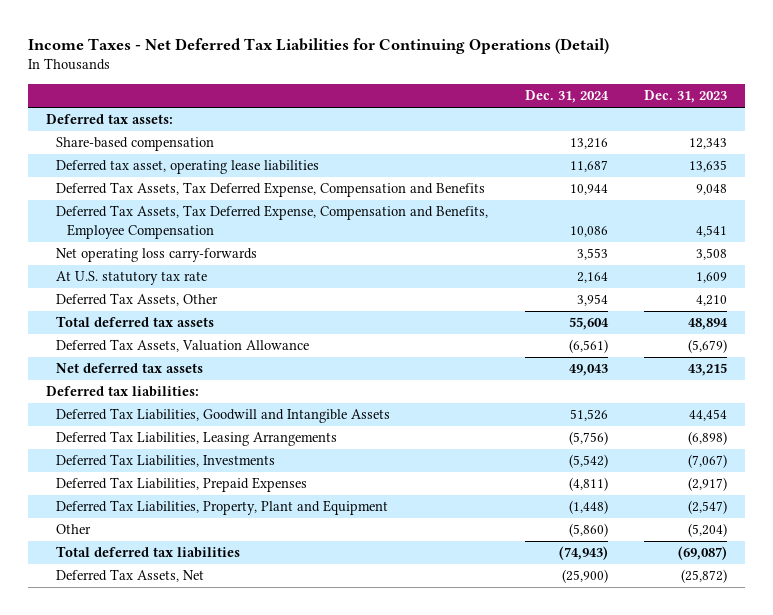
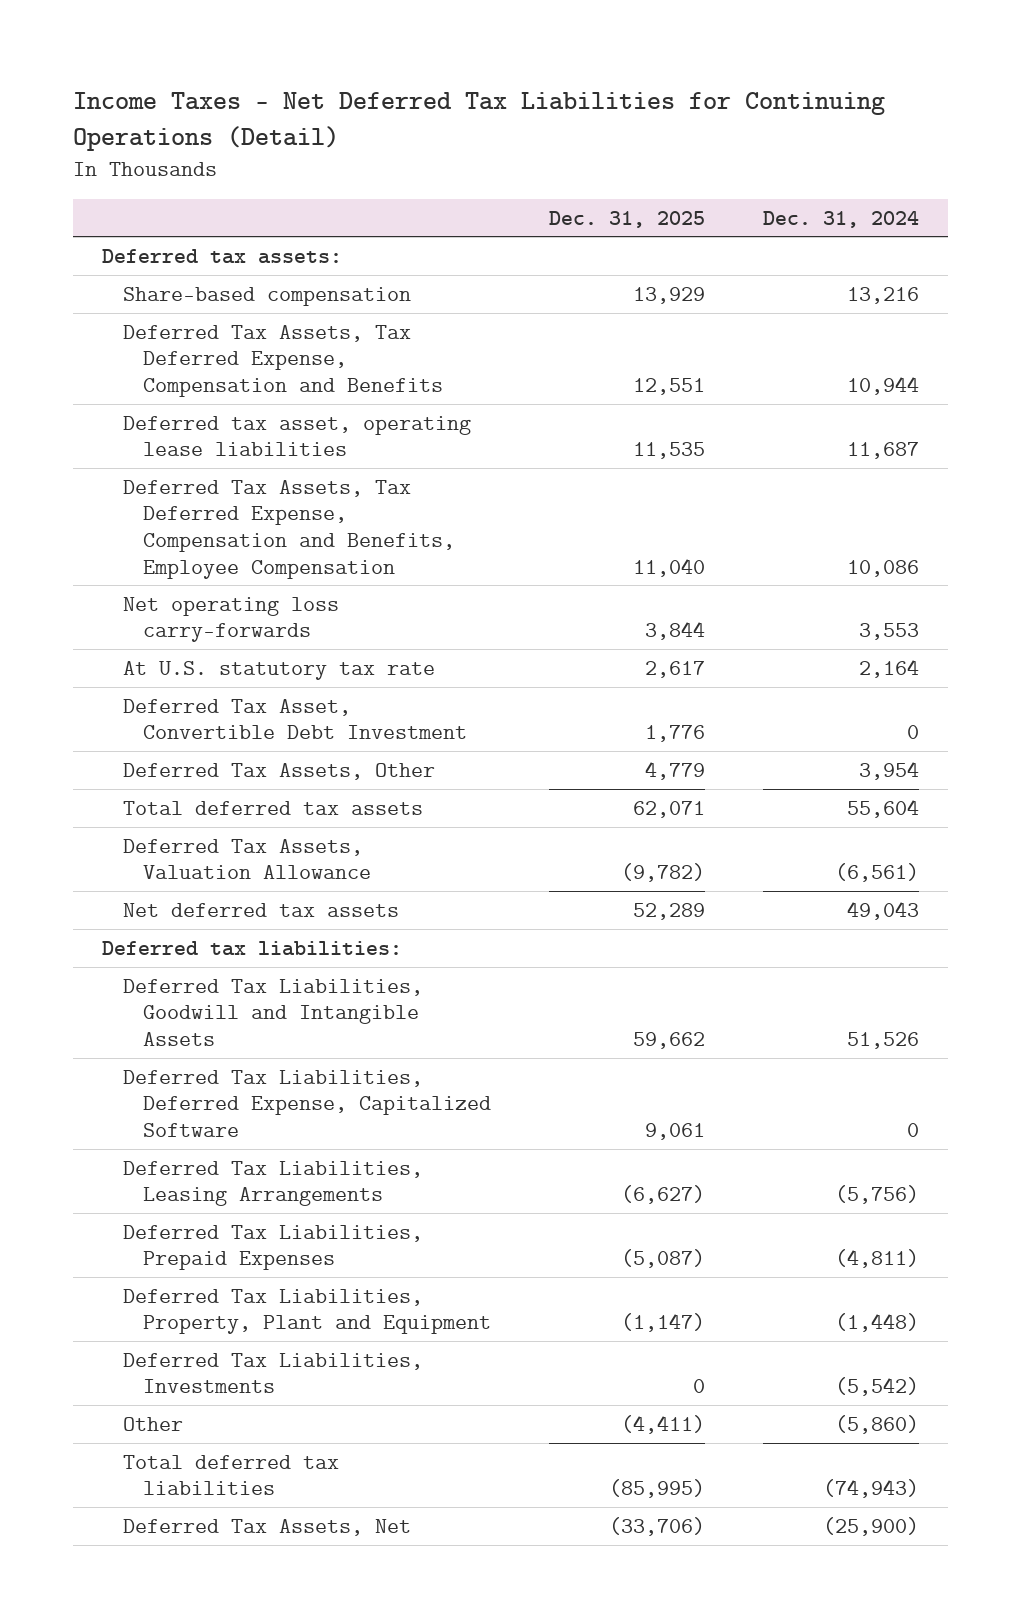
- | Dec. 31, 2024 | Dec. 31, 2023
+ | Dec. 31, 2025 | Dec. 31, 2024
moved down: Deferred tax asset, operating lease liabilities | 11,535 | 11,687
+ Deferred Tax Asset, Convertible Debt Investment | 1,776 | 0
+ Deferred Tax Liabilities, Deferred Expense, Capitalized Software | 9,061 | 0
moved down: Deferred Tax Liabilities, Investments | 0 | (5,542)

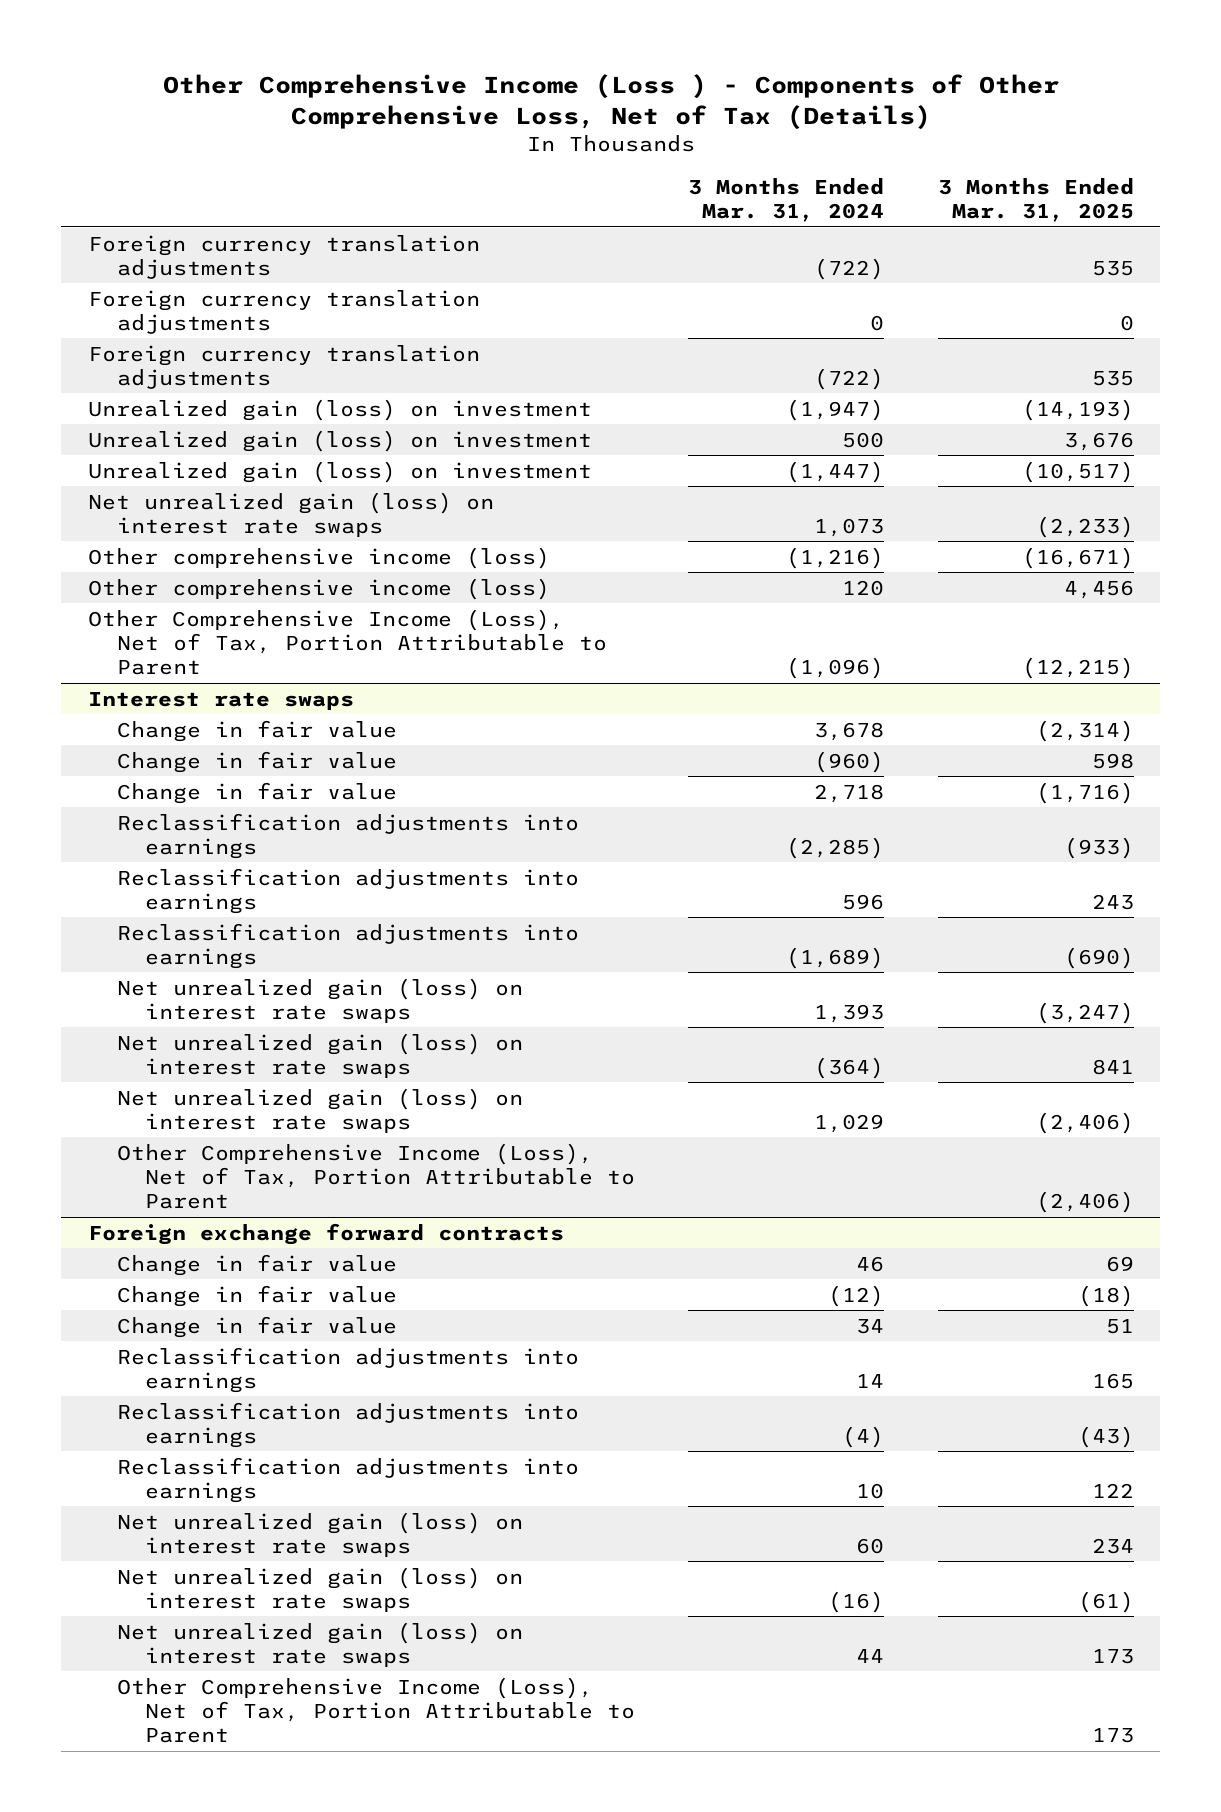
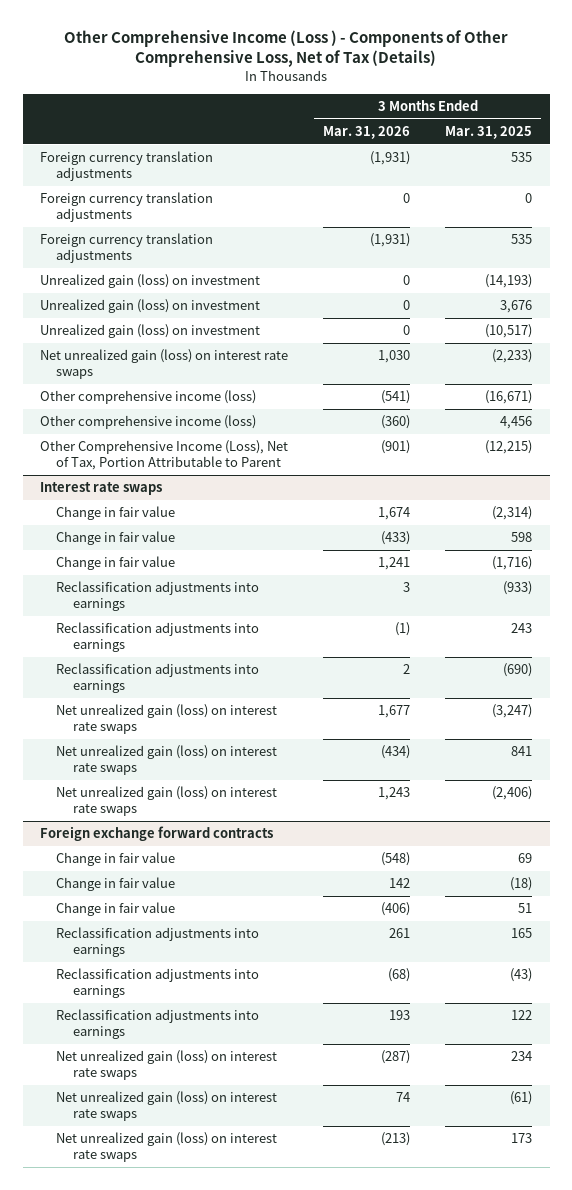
- | 3 Months Ended Mar. 31, 2024 | 3 Months Ended Mar. 31, 2025
+ | 3 Months Ended Mar. 31, 2026 | 3 Months Ended Mar. 31, 2025
@ Interest rate swaps
- Other Comprehensive Income (Loss), Net of Tax, Portion Attributable to Parent | | (2,406)
@ Foreign exchange forward contracts
- Other Comprehensive Income (Loss), Net of Tax, Portion Attributable to Parent | | 173

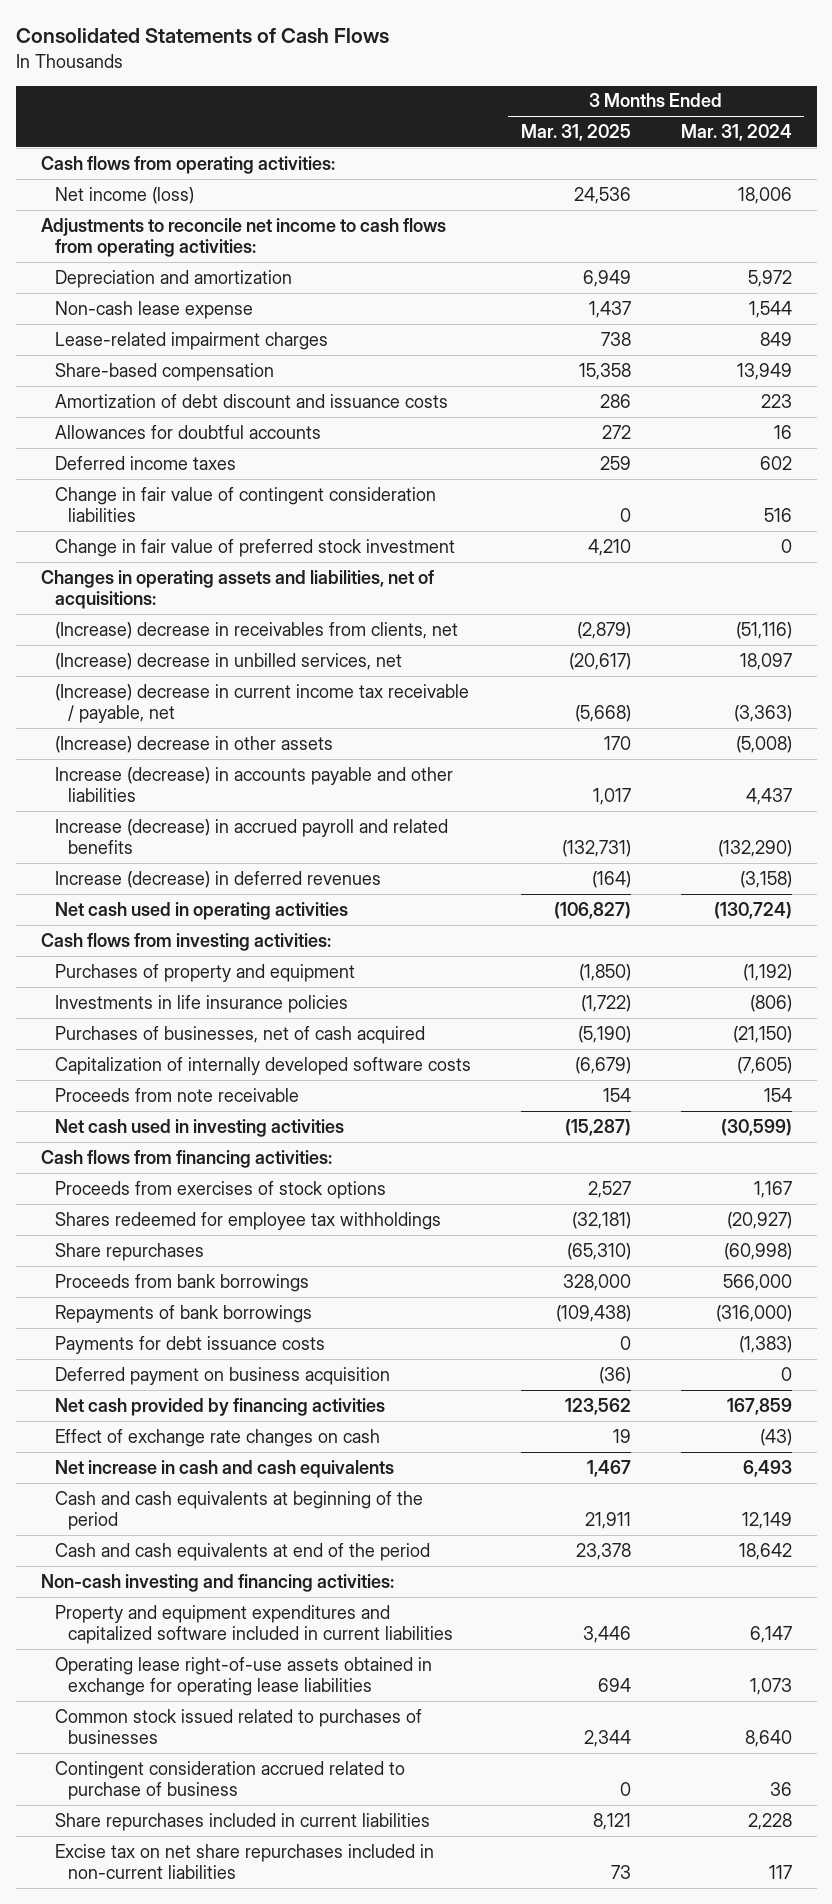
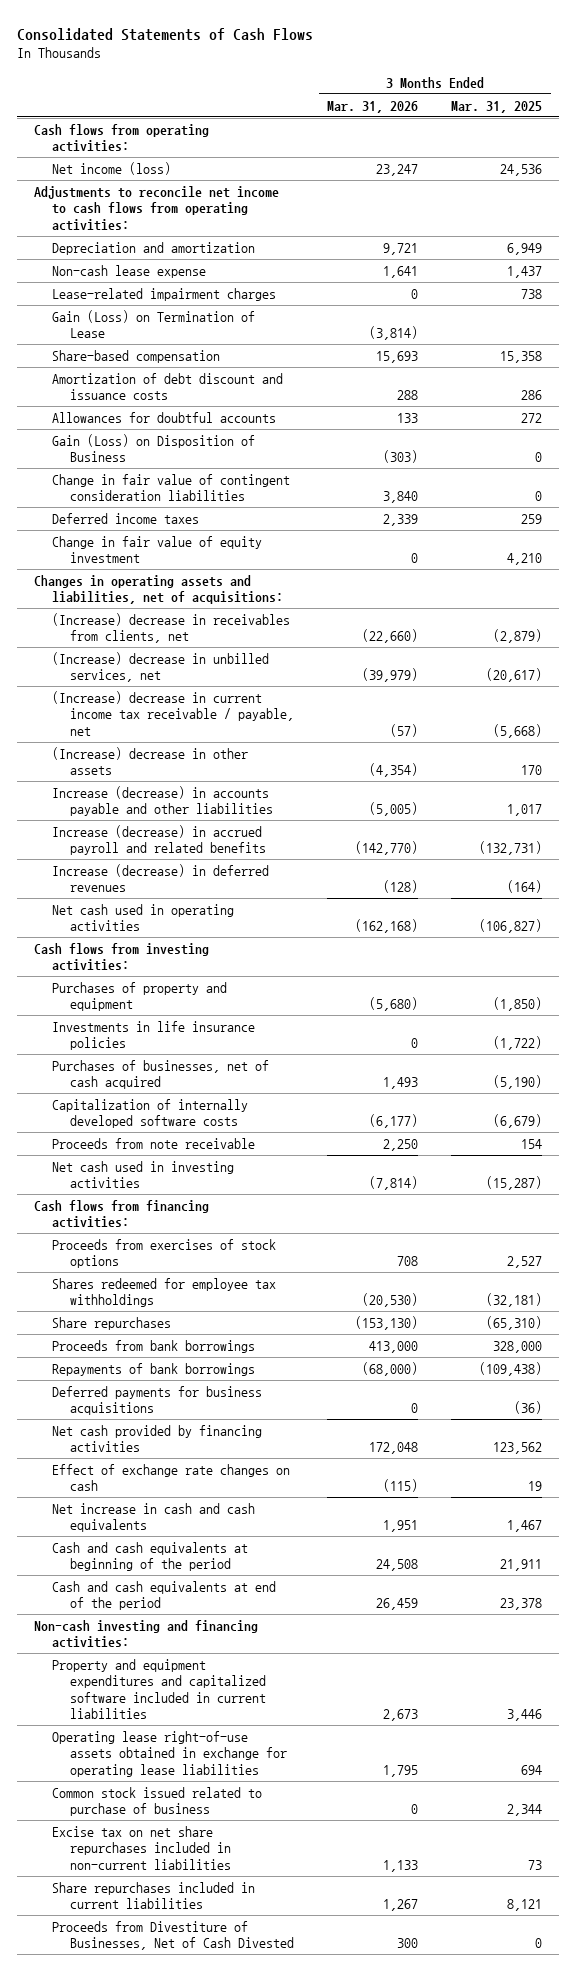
- | 3 Months Ended Mar. 31, 2025 | 3 Months Ended Mar. 31, 2024
+ | 3 Months Ended Mar. 31, 2026 | 3 Months Ended Mar. 31, 2025
+ Gain (Loss) on Termination of Lease | (3,814) |
+ Gain (Loss) on Disposition of Business | (303) | 0
- Change in fair value of preferred stock investment | 4,210 | 0
moved down: Deferred income taxes | 2,339 | 259
+ Change in fair value of equity investment | 0 | 4,210
- Payments for debt issuance costs | 0 | (1,383)
- Deferred payment on business acquisition | (36) | 0
+ Deferred payments for business acquisitions | 0 | (36)
- Common stock issued related to purchases of businesses | 2,344 | 8,640
- Contingent consideration accrued related to purchase of business | 0 | 36
+ Common stock issued related to purchase of business | 0 | 2,344
moved down: Share repurchases included in current liabilities | 1,267 | 8,121
+ Proceeds from Divestiture of Businesses, Net of Cash Divested | 300 | 0

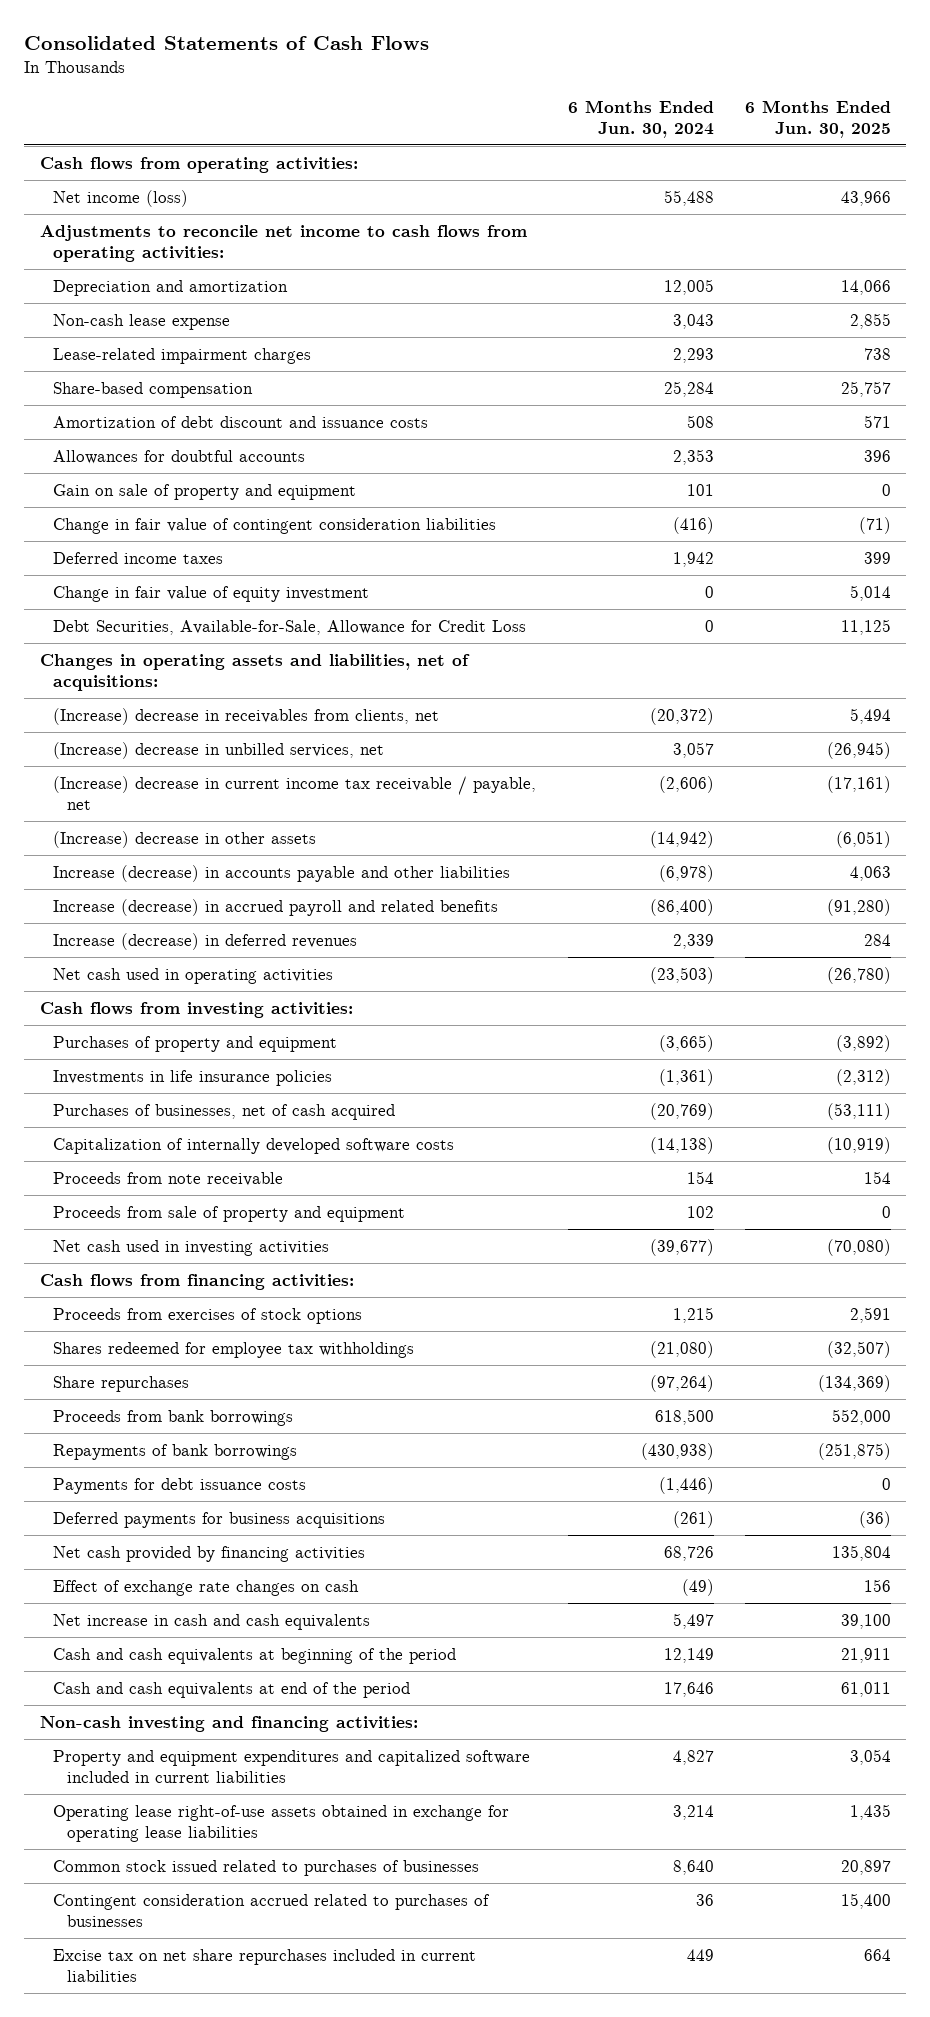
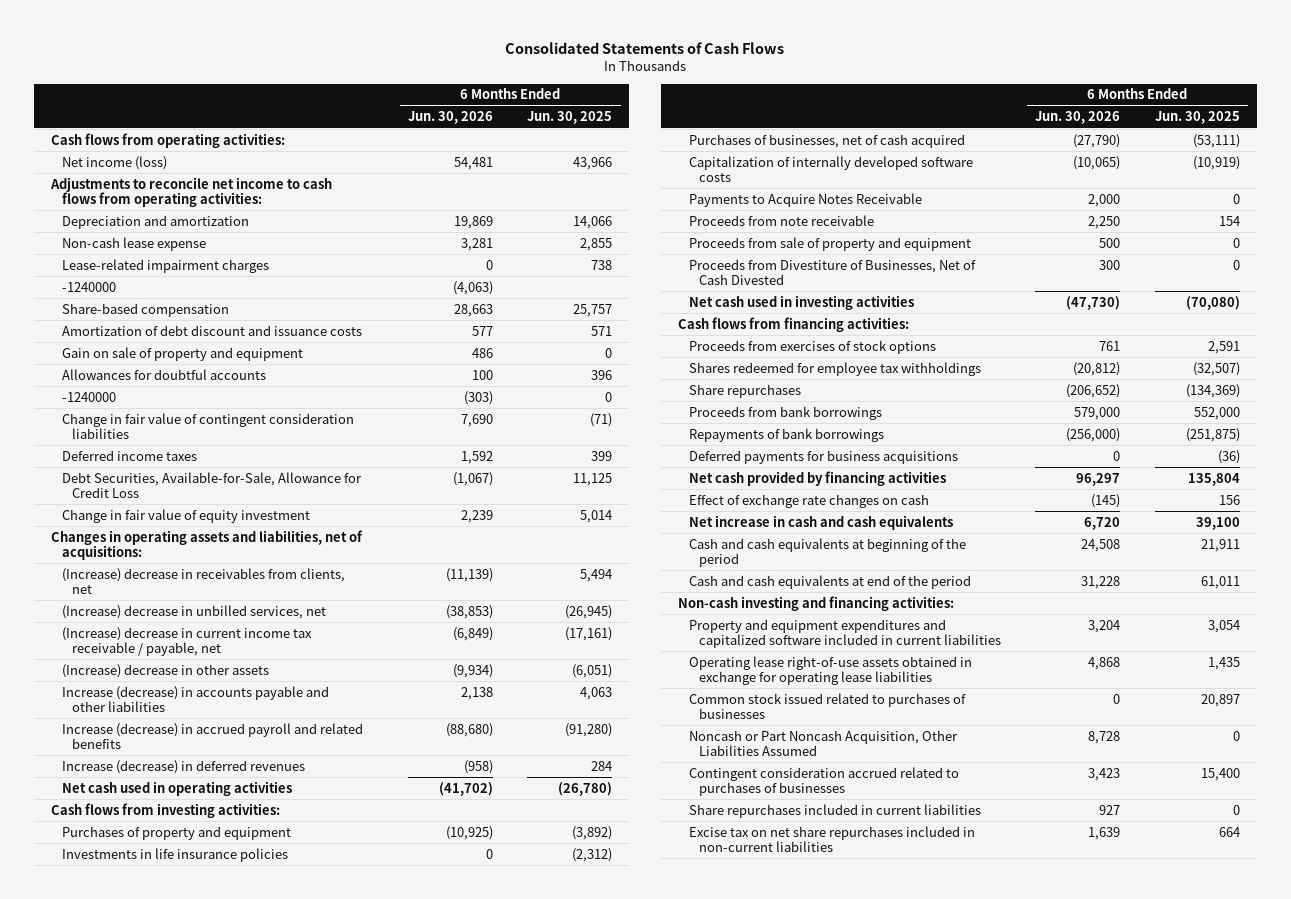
- | 6 Months Ended Jun. 30, 2024 | 6 Months Ended Jun. 30, 2025
+ | 6 Months Ended Jun. 30, 2026 | 6 Months Ended Jun. 30, 2025
+ -1240000 | (4,063) |
moved down: Allowances for doubtful accounts | 100 | 396
+ -1240000 | (303) | 0
moved down: Change in fair value of equity investment | 2,239 | 5,014
+ Payments to Acquire Notes Receivable | 2,000 | 0
+ Proceeds from Divestiture of Businesses, Net of Cash Divested | 300 | 0
- Payments for debt issuance costs | (1,446) | 0
+ Noncash or Part Noncash Acquisition, Other Liabilities Assumed | 8,728 | 0
- Excise tax on net share repurchases included in current liabilities | 449 | 664
+ Share repurchases included in current liabilities | 927 | 0
+ Excise tax on net share repurchases included in non-current liabilities | 1,639 | 664

